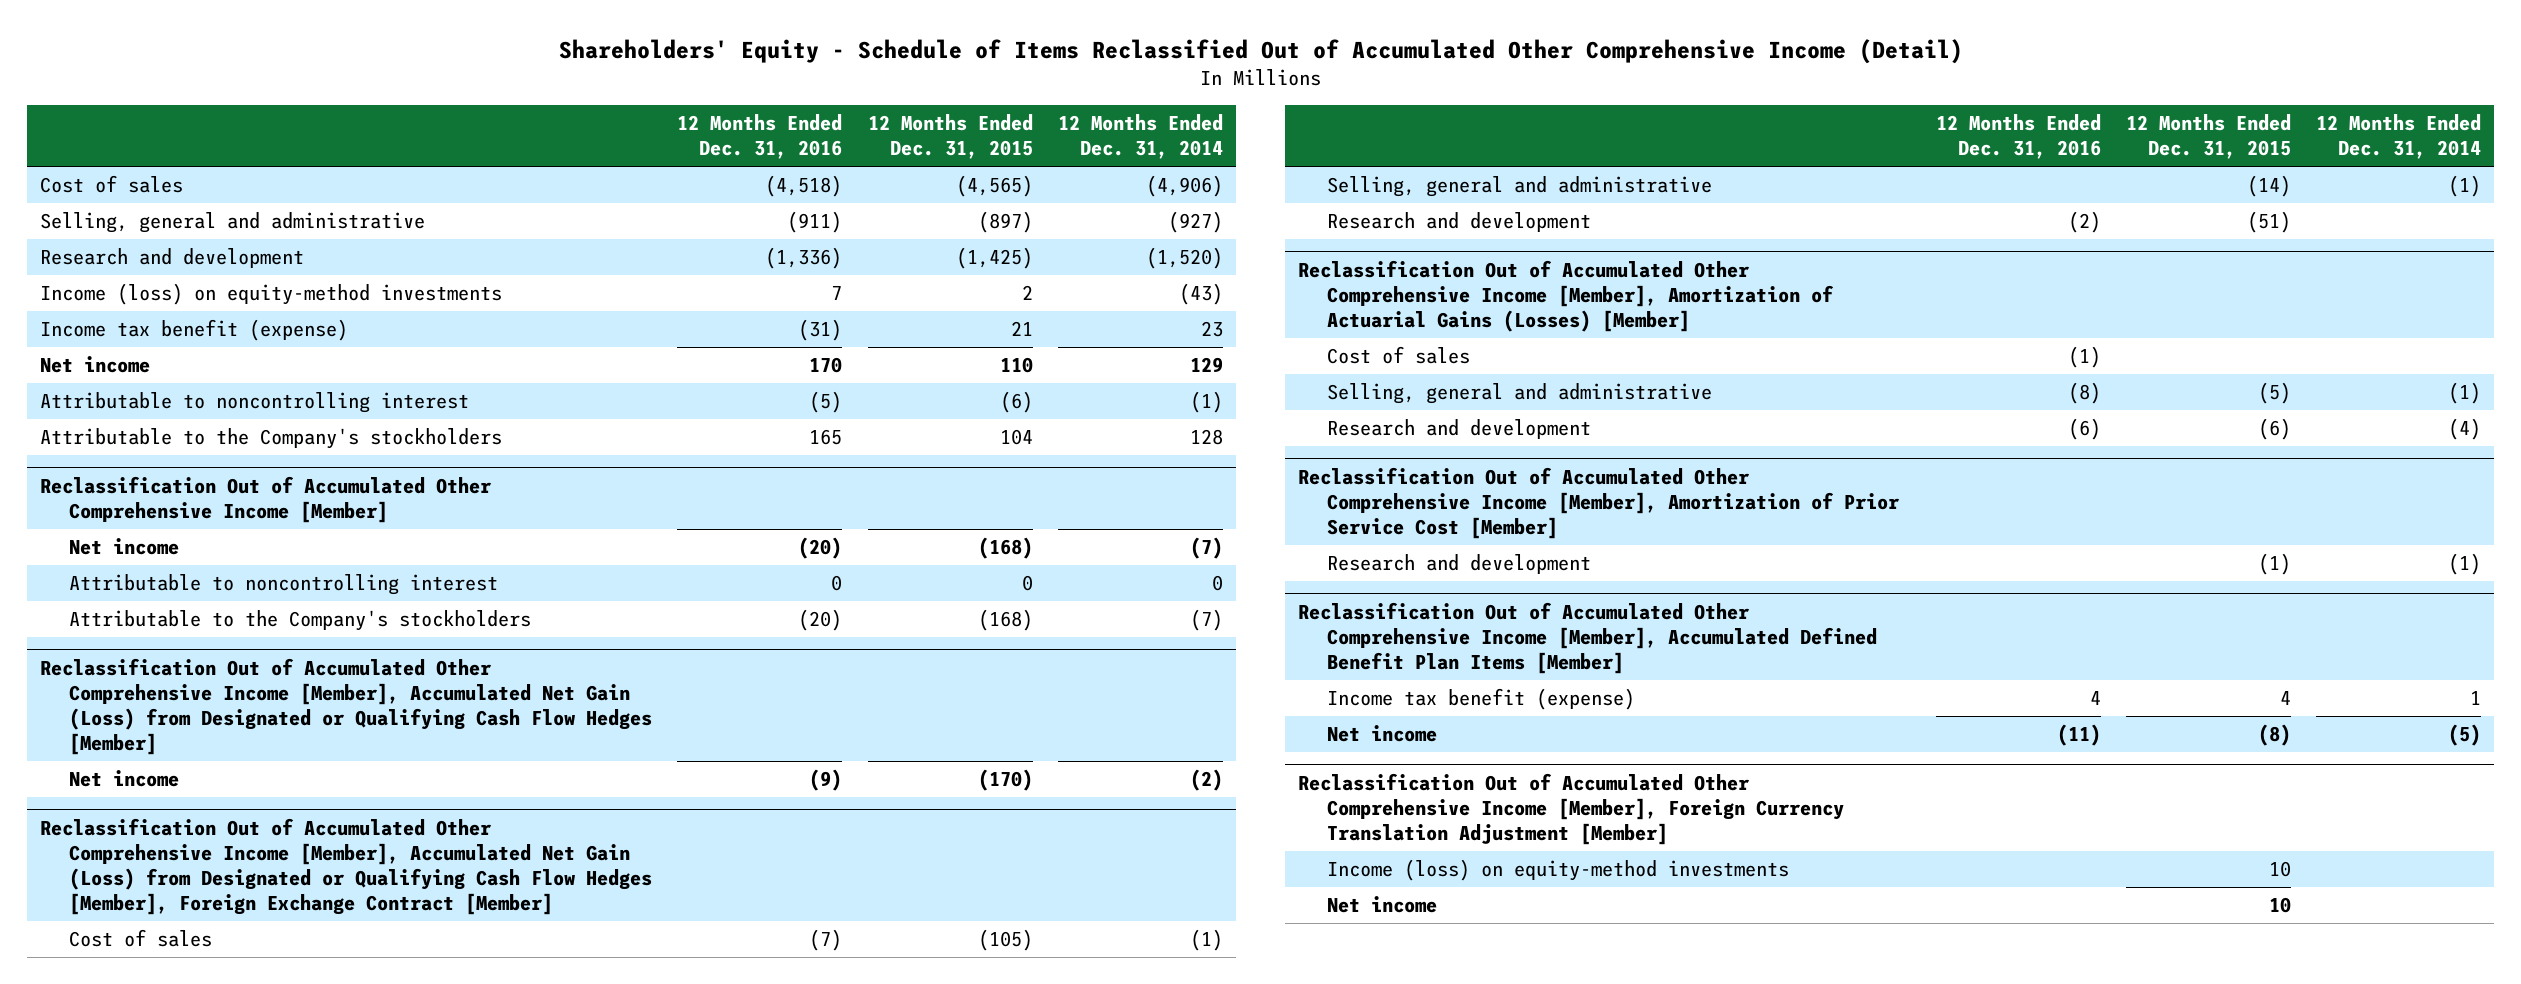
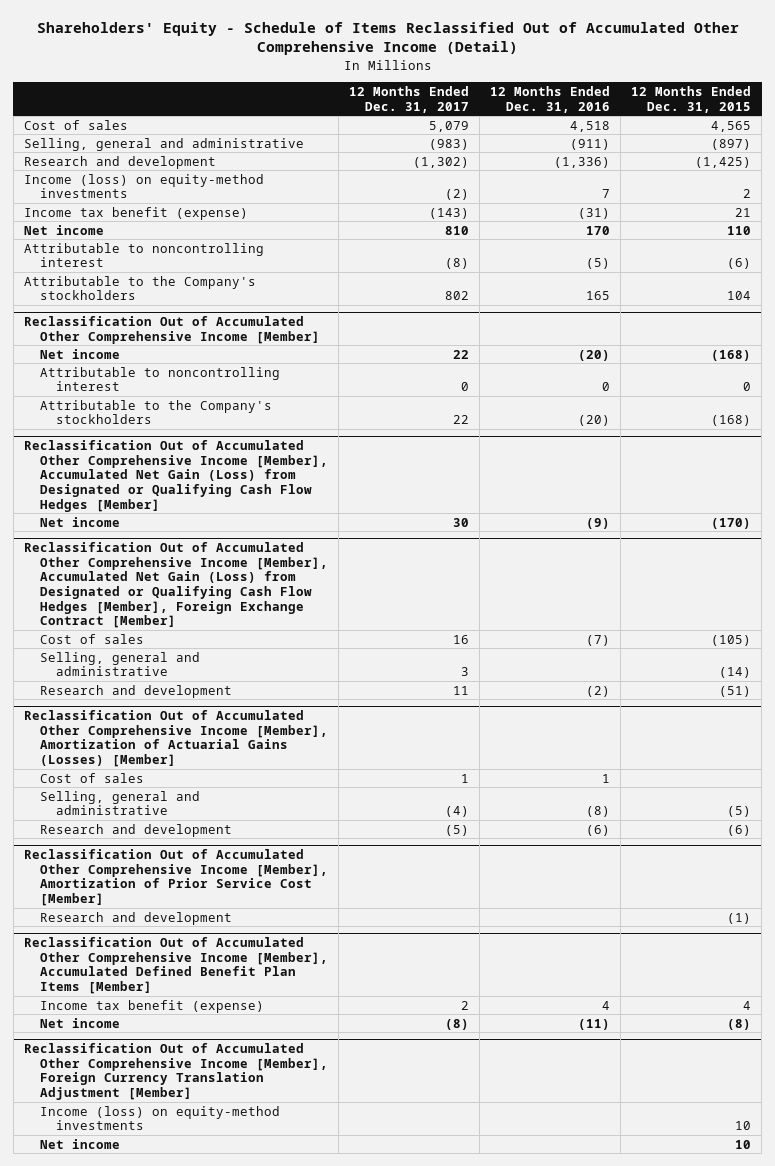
- | 12 Months Ended Dec. 31, 2016 | 12 Months Ended Dec. 31, 2015 | 12 Months Ended Dec. 31, 2014
+ | 12 Months Ended Dec. 31, 2017 | 12 Months Ended Dec. 31, 2016 | 12 Months Ended Dec. 31, 2015
- Cost of sales | (4,518) | (4,565) | (4,906)
+ Cost of sales | 5,079 | 4,518 | 4,565
@ Reclassification Out of Accumulated Other Comprehensive Income [Member], Amortization of Actuarial Gains (Losses) [Member]
- Cost of sales | (1) | |
+ Cost of sales | 1 | 1 |

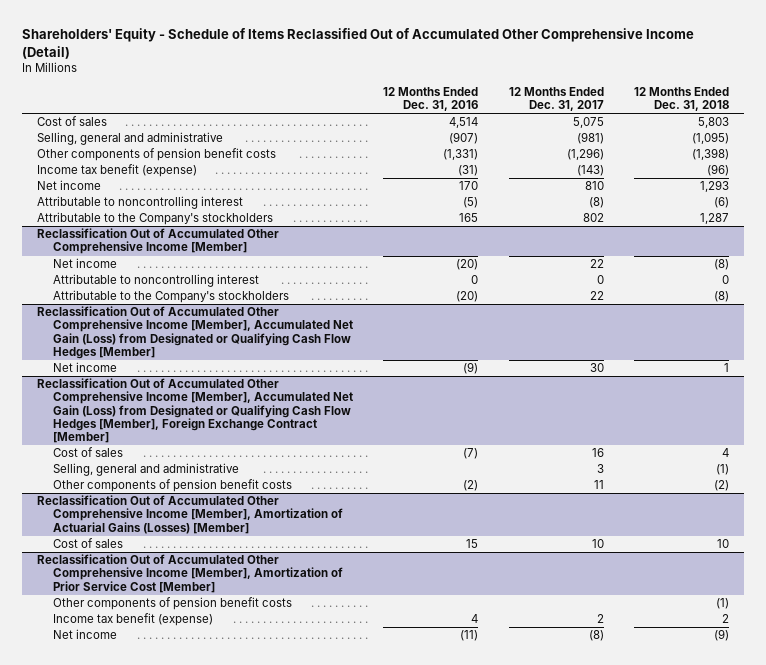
- | 12 Months Ended Dec. 31, 2017 | 12 Months Ended Dec. 31, 2016 | 12 Months Ended Dec. 31, 2015
+ | 12 Months Ended Dec. 31, 2016 | 12 Months Ended Dec. 31, 2017 | 12 Months Ended Dec. 31, 2018
- Cost of sales | 5,079 | 4,518 | 4,565
- Selling, general and administrative | (983) | (911) | (897)
- Research and development | (1,302) | (1,336) | (1,425)
- Income (loss) on equity-method investments | (2) | 7 | 2
+ Cost of sales | 4,514 | 5,075 | 5,803
+ Selling, general and administrative | (907) | (981) | (1,095)
+ Other components of pension benefit costs | (1,331) | (1,296) | (1,398)
@ Reclassification Out of Accumulated Other Comprehensive Income [Member], Accumulated Net Gain (Loss) from Designated or Qualifying Cash Flow Hedges [Member], Foreign Exchange Contract [Member]
- Research and development | 11 | (2) | (51)
+ Other components of pension benefit costs | (2) | 11 | (2)
@ Reclassification Out of Accumulated Other Comprehensive Income [Member], Amortization of Actuarial Gains (Losses) [Member]
- Cost of sales | 1 | 1 |
- Selling, general and administrative | (4) | (8) | (5)
- Research and development | (5) | (6) | (6)
+ Cost of sales | 15 | 10 | 10
@ Reclassification Out of Accumulated Other Comprehensive Income [Member], Amortization of Prior Service Cost [Member]
- Research and development | | | (1)
- Reclassification Out of Accumulated Other Comprehensive Income [Member], Accumulated Defined Benefit Plan Items [Member]
@ Reclassification Out of Accumulated Other Comprehensive Income [Member], Amortization of Prior Service Cost [Member]
+ Other components of pension benefit costs | | | (1)
- Reclassification Out of Accumulated Other Comprehensive Income [Member], Foreign Currency Translation Adjustment [Member]
- Income (loss) on equity-method investments | | | 10
- Net income | | | 10

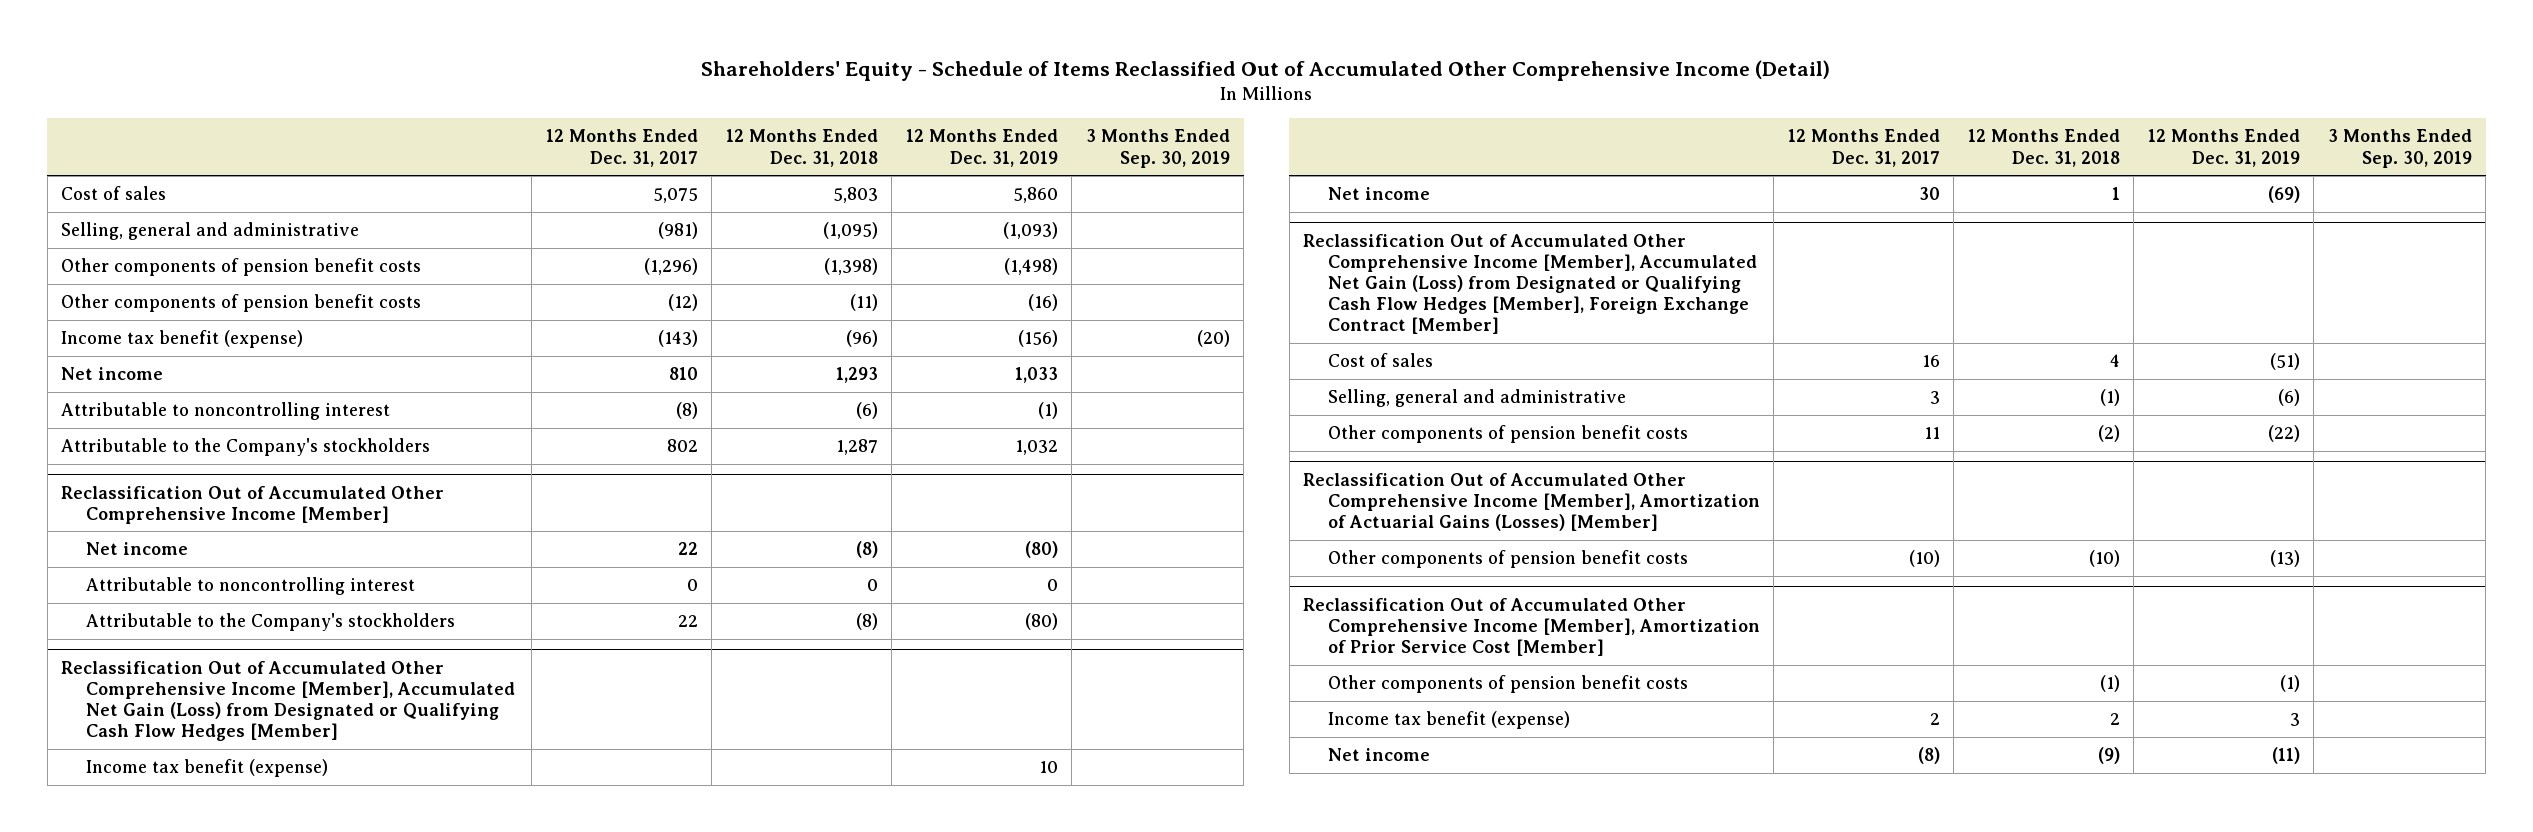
- | 12 Months Ended Dec. 31, 2016 | 12 Months Ended Dec. 31, 2017 | 12 Months Ended Dec. 31, 2018
+ | 12 Months Ended Dec. 31, 2017 | 12 Months Ended Dec. 31, 2018 | 12 Months Ended Dec. 31, 2019 | 3 Months Ended Sep. 30, 2019
+ Other components of pension benefit costs | (12) | (11) | (16) |
@ Reclassification Out of Accumulated Other Comprehensive Income [Member], Accumulated Net Gain (Loss) from Designated or Qualifying Cash Flow Hedges [Member]
+ Income tax benefit (expense) | | | 10 |
@ Reclassification Out of Accumulated Other Comprehensive Income [Member], Amortization of Actuarial Gains (Losses) [Member]
- Cost of sales | 15 | 10 | 10
+ Other components of pension benefit costs | (10) | (10) | (13) |

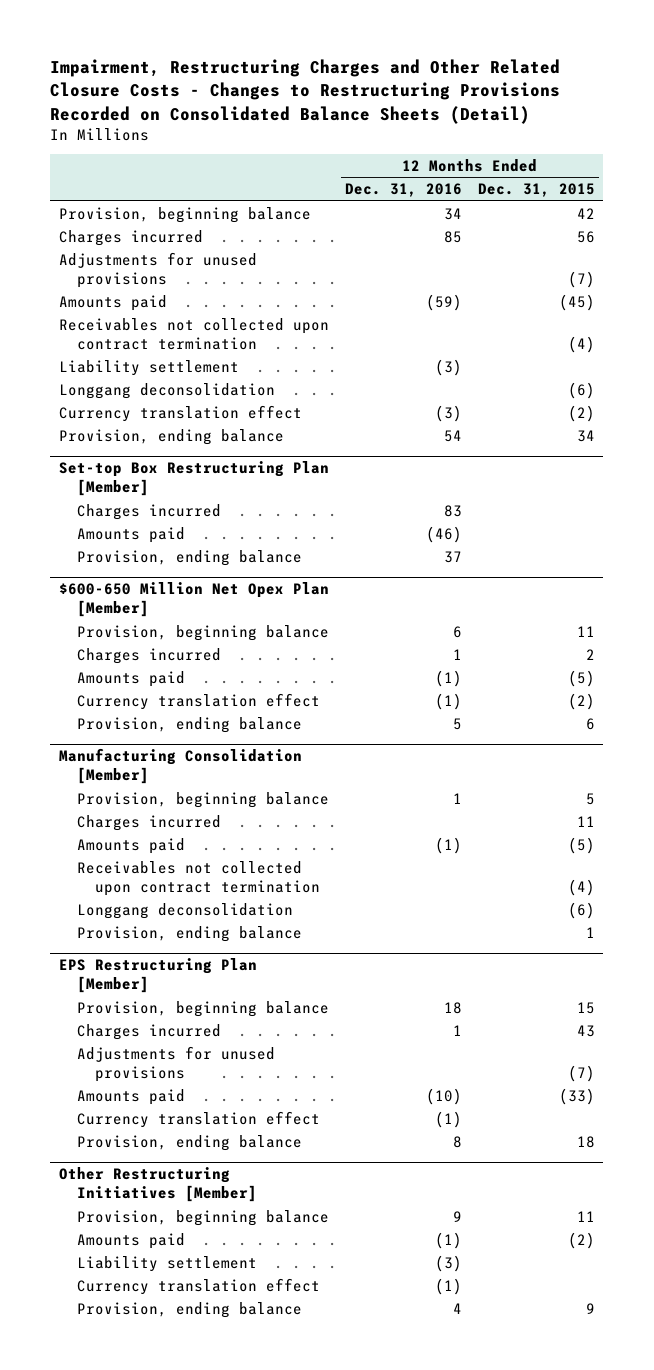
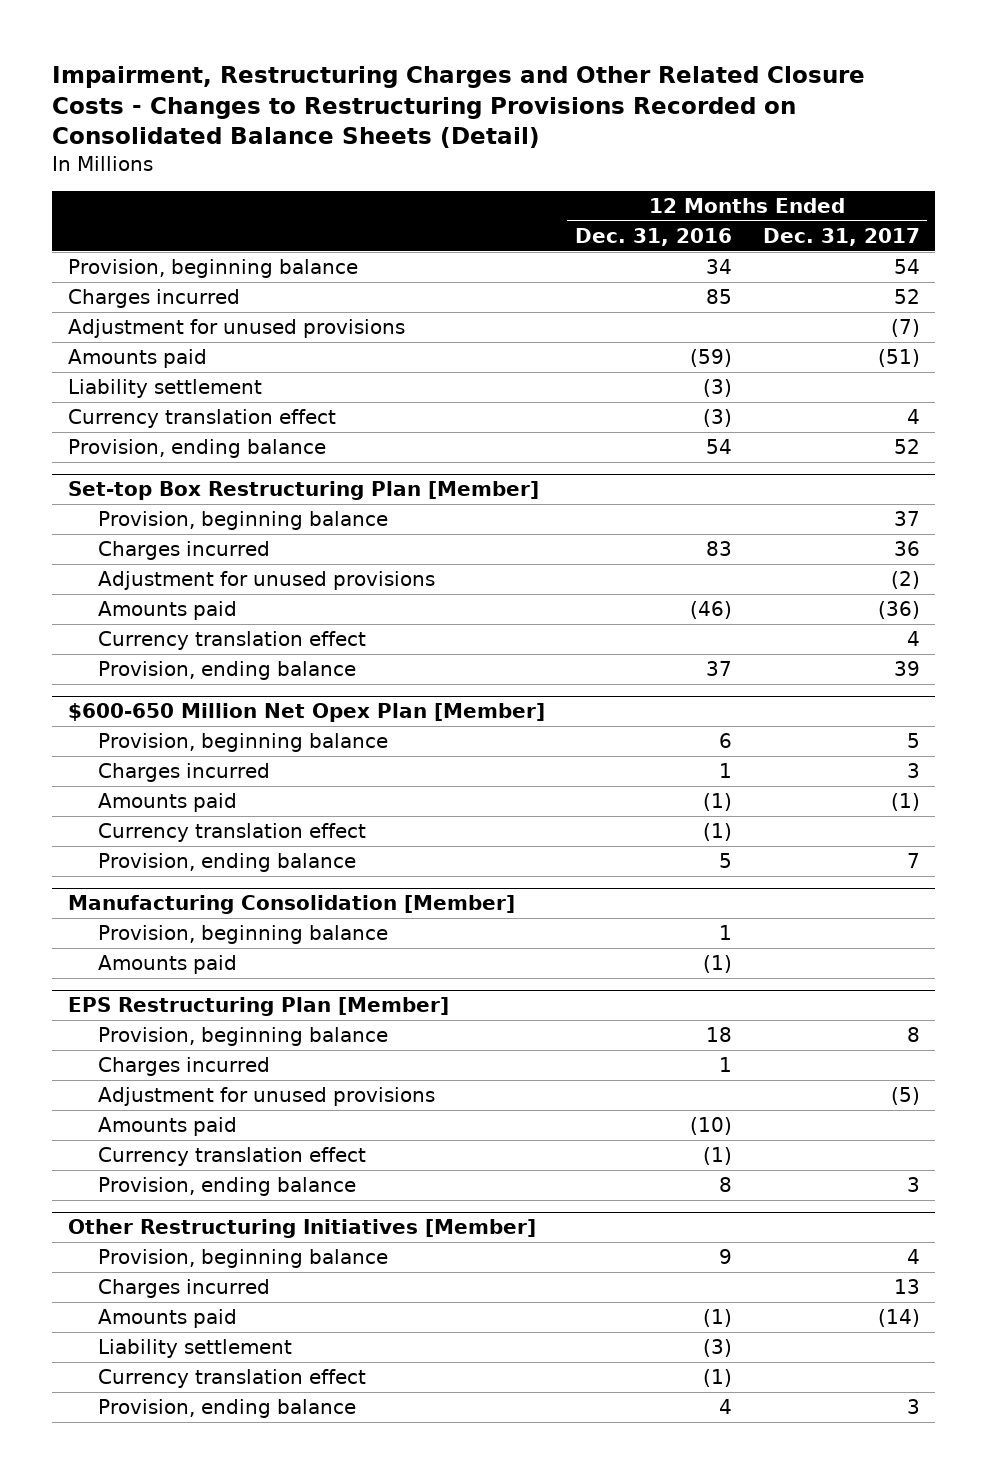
- | 12 Months Ended Dec. 31, 2016 | 12 Months Ended Dec. 31, 2015
+ | 12 Months Ended Dec. 31, 2016 | 12 Months Ended Dec. 31, 2017
- Adjustments for unused provisions | | (7)
+ Adjustment for unused provisions | | (7)
- Receivables not collected upon contract termination | | (4)
- Longgang deconsolidation | | (6)
@ Set-top Box Restructuring Plan [Member]
+ Provision, beginning balance | | 37
+ Adjustment for unused provisions | | (2)
+ Currency translation effect | | 4
@ Manufacturing Consolidation [Member]
- Charges incurred | | 11
- Receivables not collected upon contract termination | | (4)
- Longgang deconsolidation | | (6)
- Provision, ending balance | | 1
@ EPS Restructuring Plan [Member]
- Adjustments for unused provisions | | (7)
+ Adjustment for unused provisions | | (5)
@ Other Restructuring Initiatives [Member]
+ Charges incurred | | 13

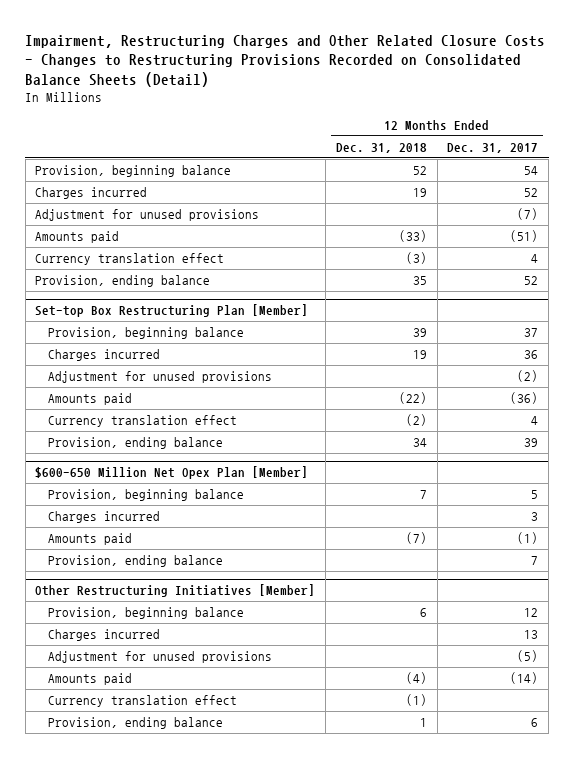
- | 12 Months Ended Dec. 31, 2016 | 12 Months Ended Dec. 31, 2017
+ | 12 Months Ended Dec. 31, 2018 | 12 Months Ended Dec. 31, 2017
- Liability settlement | (3) |
@ $600-650 Million Net Opex Plan [Member]
- Currency translation effect | (1) |
- Manufacturing Consolidation [Member]
- Provision, beginning balance | 1 |
- Amounts paid | (1) |
- EPS Restructuring Plan [Member]
- Provision, beginning balance | 18 | 8
- Charges incurred | 1 |
- Adjustment for unused provisions | | (5)
- Amounts paid | (10) |
- Currency translation effect | (1) |
- Provision, ending balance | 8 | 3
@ Other Restructuring Initiatives [Member]
- Provision, beginning balance | 9 | 4
+ Provision, beginning balance | 6 | 12
+ Adjustment for unused provisions | | (5)
- Liability settlement | (3) |
- Provision, ending balance | 4 | 3
+ Provision, ending balance | 1 | 6

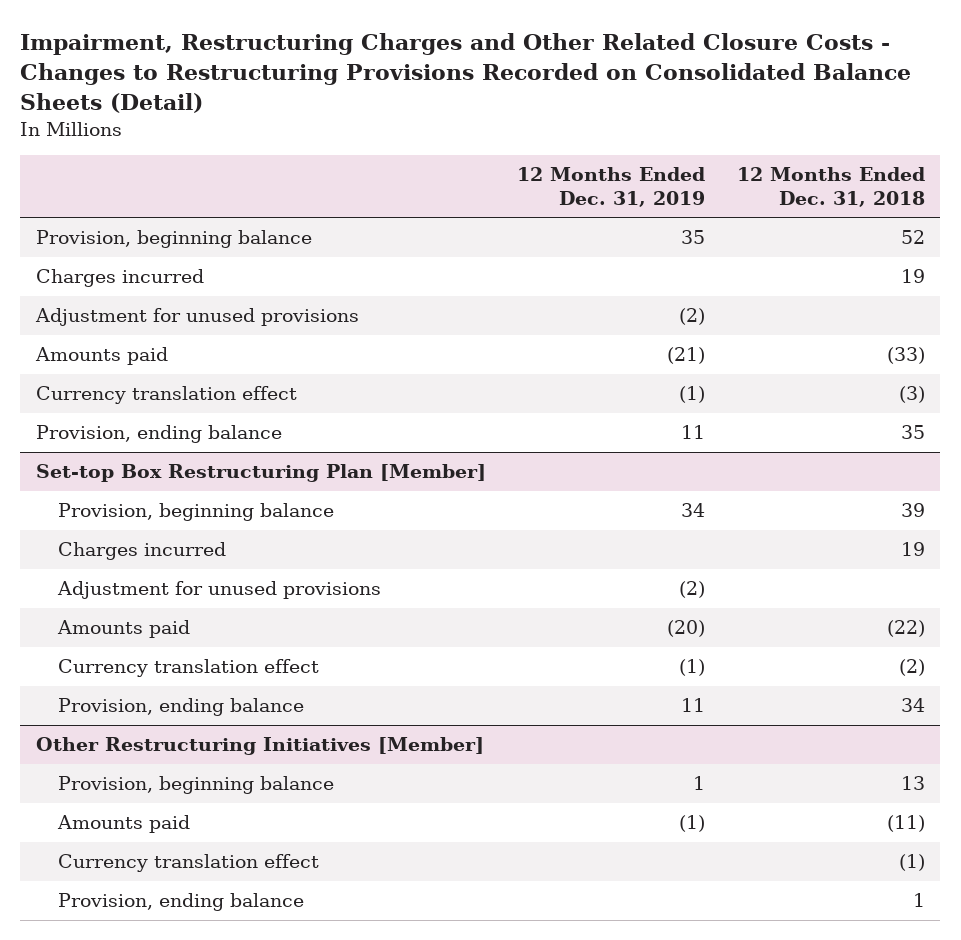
- | 12 Months Ended Dec. 31, 2018 | 12 Months Ended Dec. 31, 2017
+ | 12 Months Ended Dec. 31, 2019 | 12 Months Ended Dec. 31, 2018
- $600-650 Million Net Opex Plan [Member]
- Provision, beginning balance | 7 | 5
- Charges incurred | | 3
- Amounts paid | (7) | (1)
- Provision, ending balance | | 7
@ Other Restructuring Initiatives [Member]
- Provision, beginning balance | 6 | 12
- Charges incurred | | 13
- Adjustment for unused provisions | | (5)
- Amounts paid | (4) | (14)
+ Provision, beginning balance | 1 | 13
+ Amounts paid | (1) | (11)

